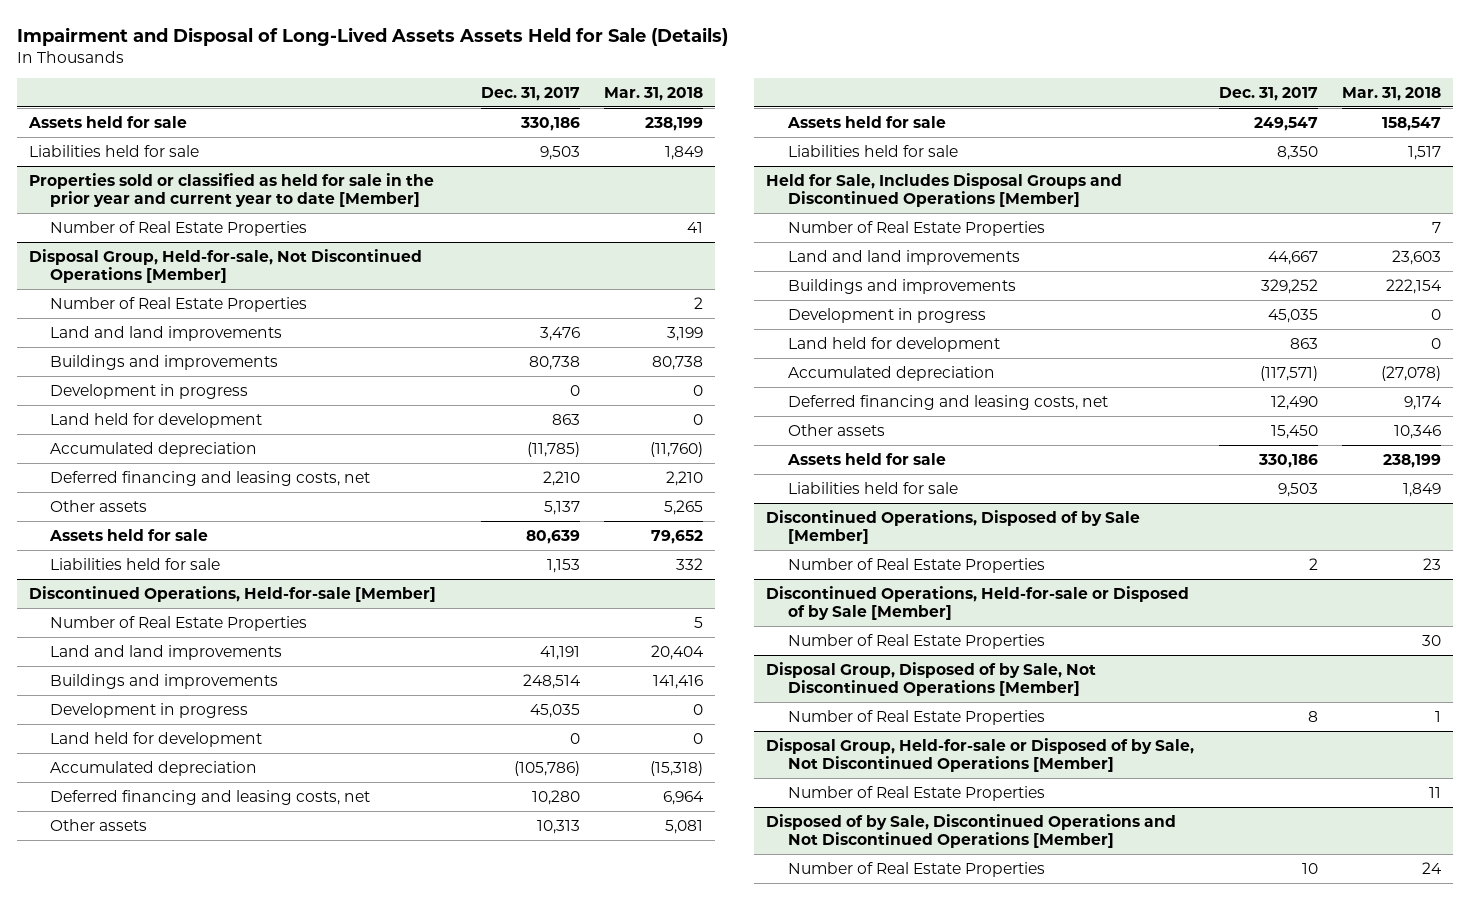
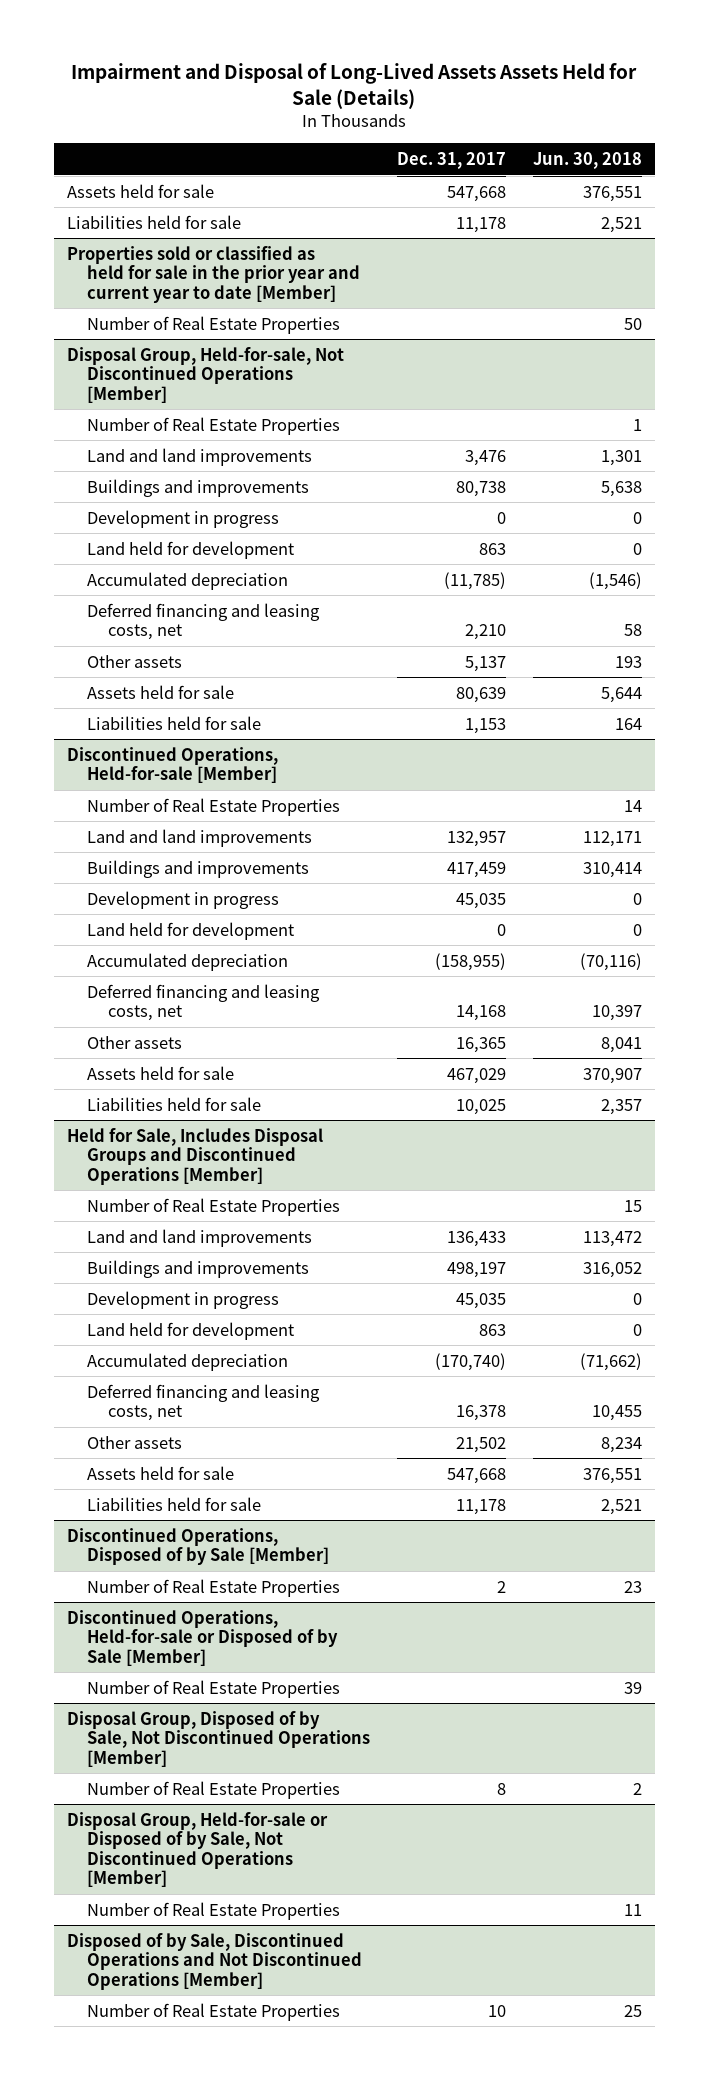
- | Dec. 31, 2017 | Mar. 31, 2018
+ | Dec. 31, 2017 | Jun. 30, 2018
- Assets held for sale | 330,186 | 238,199
- Liabilities held for sale | 9,503 | 1,849
+ Assets held for sale | 547,668 | 376,551
+ Liabilities held for sale | 11,178 | 2,521
@ Discontinued Operations, Held-for-sale [Member]
- Land and land improvements | 41,191 | 20,404
- Buildings and improvements | 248,514 | 141,416
+ Land and land improvements | 132,957 | 112,171
+ Buildings and improvements | 417,459 | 310,414
- Accumulated depreciation | (105,786) | (15,318)
- Deferred financing and leasing costs, net | 10,280 | 6,964
- Other assets | 10,313 | 5,081
- Assets held for sale | 249,547 | 158,547
- Liabilities held for sale | 8,350 | 1,517
+ Accumulated depreciation | (158,955) | (70,116)
+ Deferred financing and leasing costs, net | 14,168 | 10,397
+ Other assets | 16,365 | 8,041
+ Assets held for sale | 467,029 | 370,907
+ Liabilities held for sale | 10,025 | 2,357
@ Held for Sale, Includes Disposal Groups and Discontinued Operations [Member]
- Land and land improvements | 44,667 | 23,603
- Buildings and improvements | 329,252 | 222,154
+ Land and land improvements | 136,433 | 113,472
+ Buildings and improvements | 498,197 | 316,052
- Accumulated depreciation | (117,571) | (27,078)
- Deferred financing and leasing costs, net | 12,490 | 9,174
- Other assets | 15,450 | 10,346
- Assets held for sale | 330,186 | 238,199
- Liabilities held for sale | 9,503 | 1,849
+ Accumulated depreciation | (170,740) | (71,662)
+ Deferred financing and leasing costs, net | 16,378 | 10,455
+ Other assets | 21,502 | 8,234
+ Assets held for sale | 547,668 | 376,551
+ Liabilities held for sale | 11,178 | 2,521

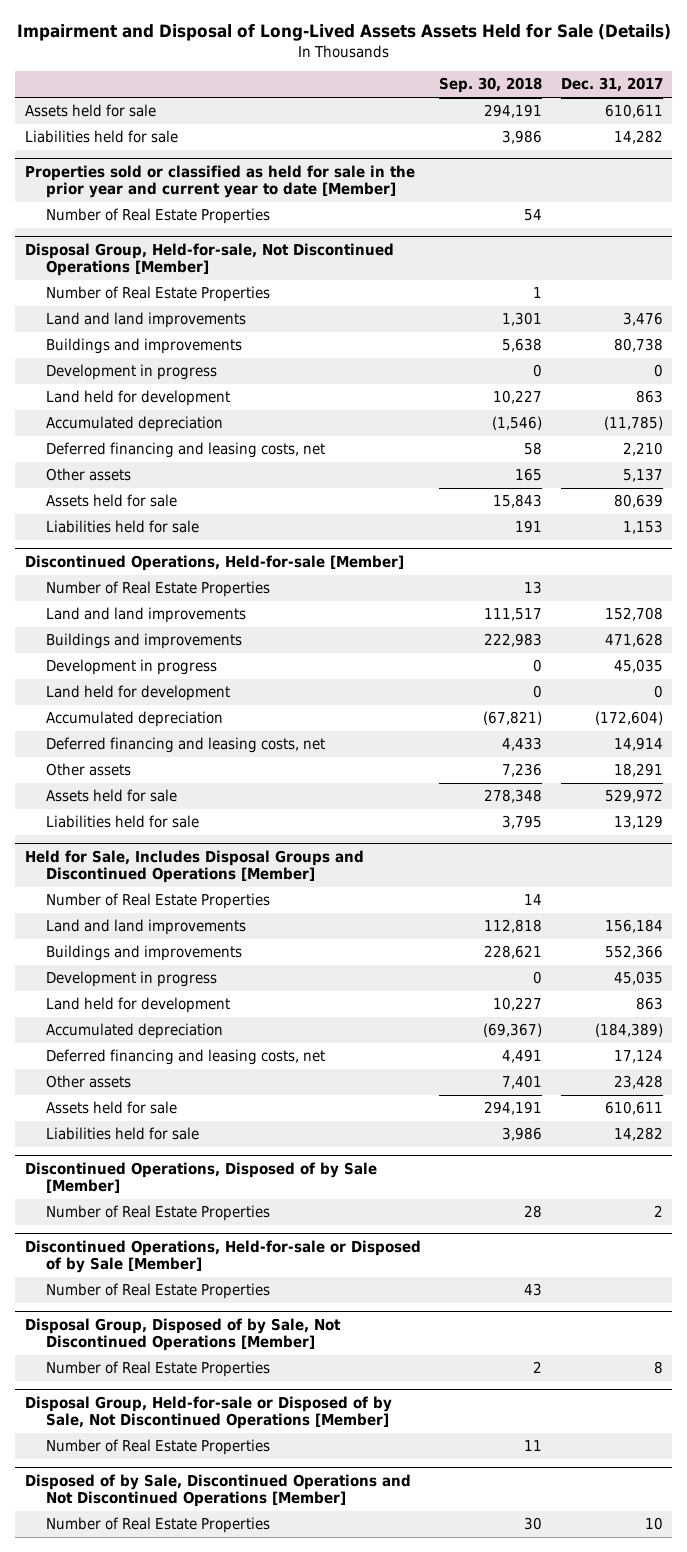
- | Dec. 31, 2017 | Jun. 30, 2018
+ | Sep. 30, 2018 | Dec. 31, 2017
- Assets held for sale | 547,668 | 376,551
- Liabilities held for sale | 11,178 | 2,521
+ Assets held for sale | 294,191 | 610,611
+ Liabilities held for sale | 3,986 | 14,282
@ Discontinued Operations, Held-for-sale [Member]
- Land and land improvements | 132,957 | 112,171
- Buildings and improvements | 417,459 | 310,414
+ Land and land improvements | 111,517 | 152,708
+ Buildings and improvements | 222,983 | 471,628
- Accumulated depreciation | (158,955) | (70,116)
- Deferred financing and leasing costs, net | 14,168 | 10,397
- Other assets | 16,365 | 8,041
- Assets held for sale | 467,029 | 370,907
- Liabilities held for sale | 10,025 | 2,357
+ Accumulated depreciation | (67,821) | (172,604)
+ Deferred financing and leasing costs, net | 4,433 | 14,914
+ Other assets | 7,236 | 18,291
+ Assets held for sale | 278,348 | 529,972
+ Liabilities held for sale | 3,795 | 13,129
@ Held for Sale, Includes Disposal Groups and Discontinued Operations [Member]
- Land and land improvements | 136,433 | 113,472
- Buildings and improvements | 498,197 | 316,052
+ Land and land improvements | 112,818 | 156,184
+ Buildings and improvements | 228,621 | 552,366
- Accumulated depreciation | (170,740) | (71,662)
- Deferred financing and leasing costs, net | 16,378 | 10,455
- Other assets | 21,502 | 8,234
- Assets held for sale | 547,668 | 376,551
- Liabilities held for sale | 11,178 | 2,521
+ Accumulated depreciation | (69,367) | (184,389)
+ Deferred financing and leasing costs, net | 4,491 | 17,124
+ Other assets | 7,401 | 23,428
+ Assets held for sale | 294,191 | 610,611
+ Liabilities held for sale | 3,986 | 14,282

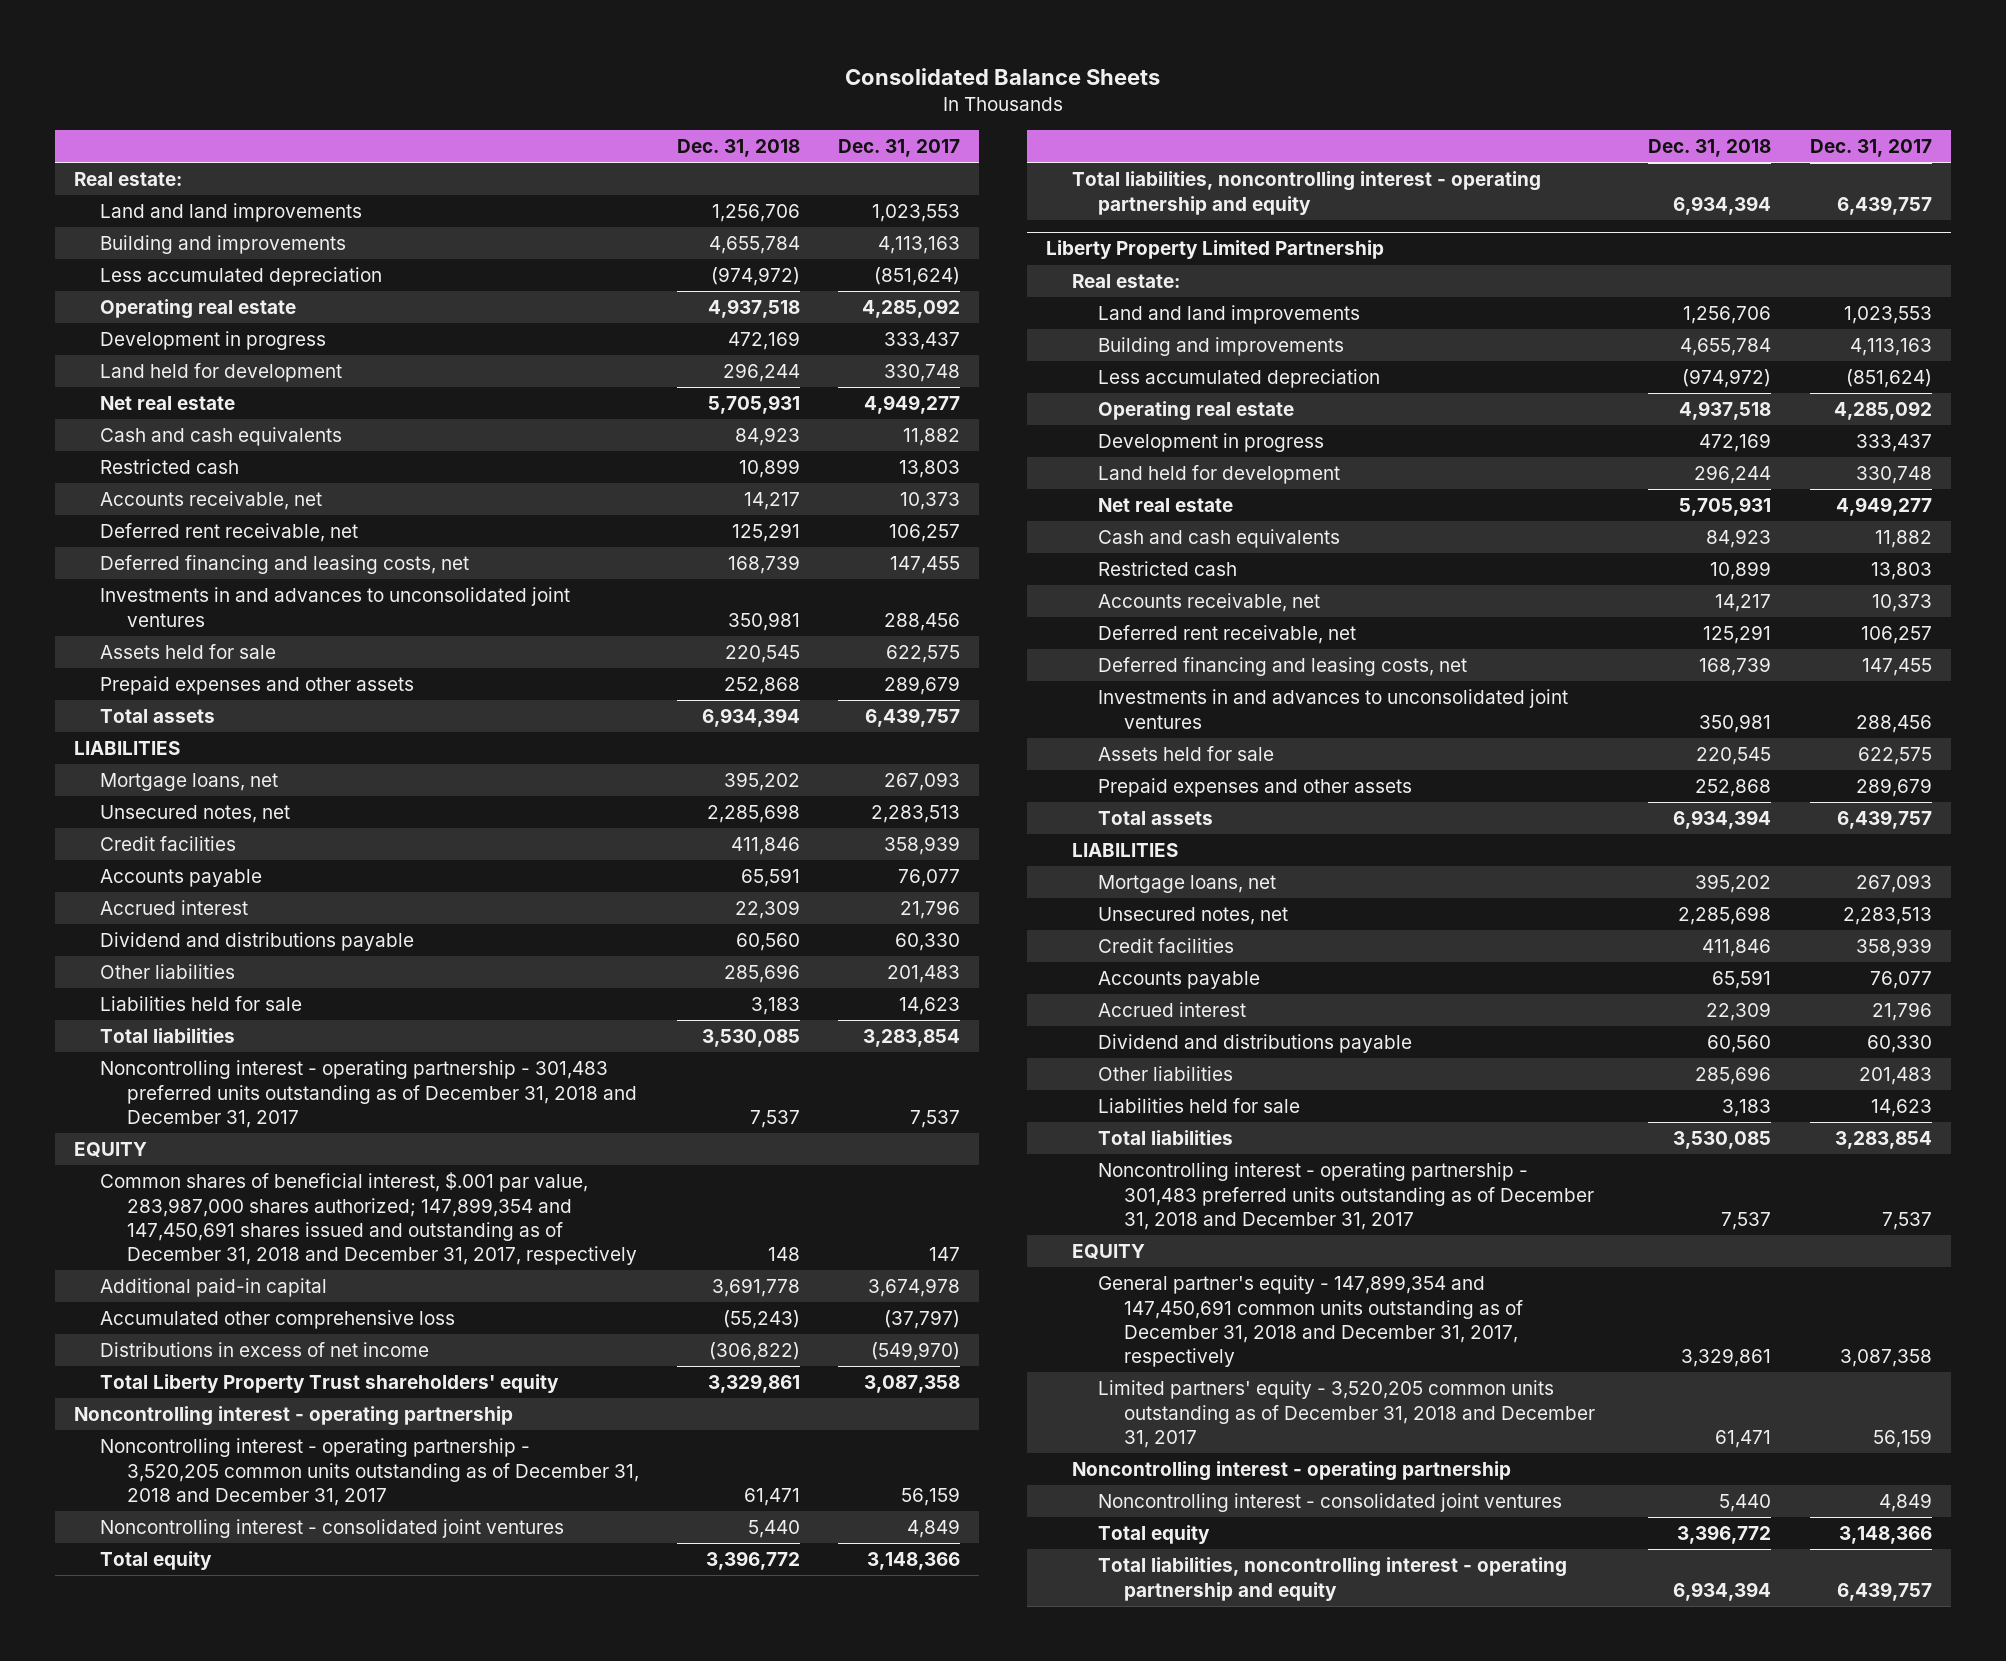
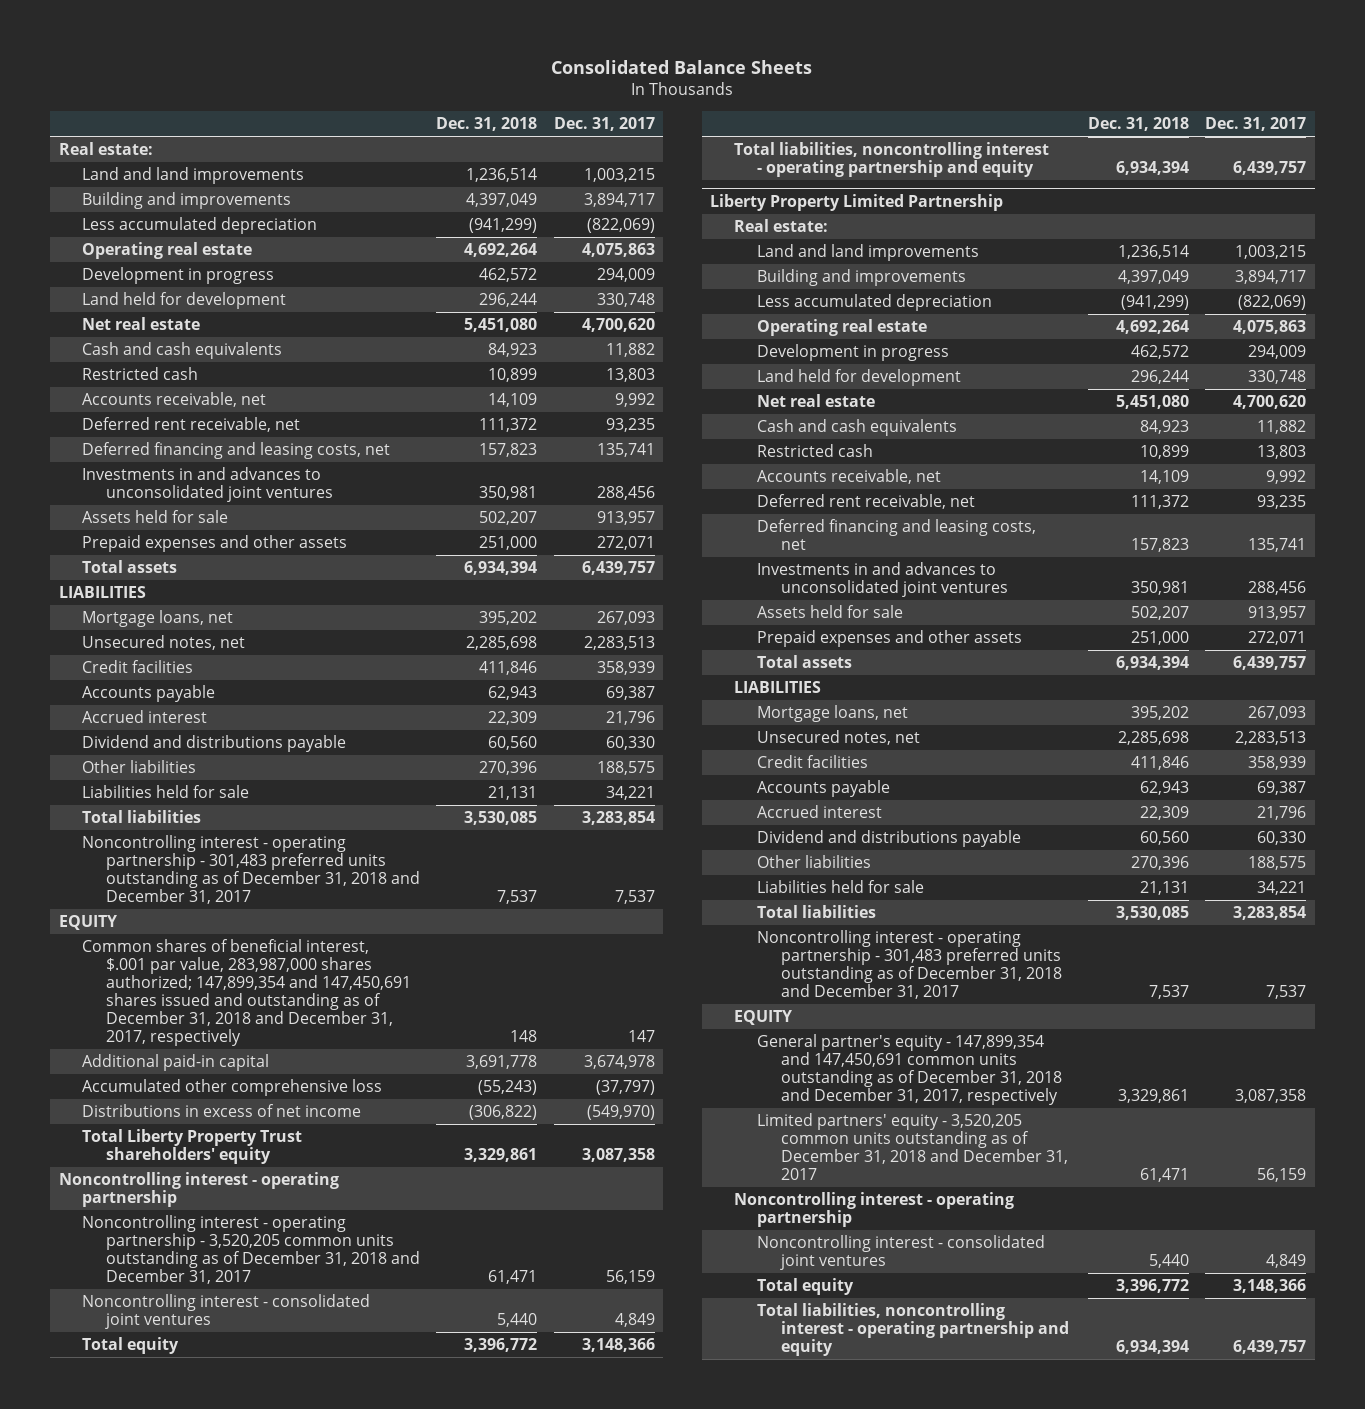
- Land and land improvements | 1,256,706 | 1,023,553
- Building and improvements | 4,655,784 | 4,113,163
- Less accumulated depreciation | (974,972) | (851,624)
- Operating real estate | 4,937,518 | 4,285,092
- Development in progress | 472,169 | 333,437
+ Land and land improvements | 1,236,514 | 1,003,215
+ Building and improvements | 4,397,049 | 3,894,717
+ Less accumulated depreciation | (941,299) | (822,069)
+ Operating real estate | 4,692,264 | 4,075,863
+ Development in progress | 462,572 | 294,009
- Net real estate | 5,705,931 | 4,949,277
+ Net real estate | 5,451,080 | 4,700,620
- Accounts receivable, net | 14,217 | 10,373
- Deferred rent receivable, net | 125,291 | 106,257
- Deferred financing and leasing costs, net | 168,739 | 147,455
+ Accounts receivable, net | 14,109 | 9,992
+ Deferred rent receivable, net | 111,372 | 93,235
+ Deferred financing and leasing costs, net | 157,823 | 135,741
- Assets held for sale | 220,545 | 622,575
- Prepaid expenses and other assets | 252,868 | 289,679
+ Assets held for sale | 502,207 | 913,957
+ Prepaid expenses and other assets | 251,000 | 272,071
- Accounts payable | 65,591 | 76,077
+ Accounts payable | 62,943 | 69,387
- Other liabilities | 285,696 | 201,483
- Liabilities held for sale | 3,183 | 14,623
+ Other liabilities | 270,396 | 188,575
+ Liabilities held for sale | 21,131 | 34,221
@ Liberty Property Limited Partnership
- Land and land improvements | 1,256,706 | 1,023,553
- Building and improvements | 4,655,784 | 4,113,163
- Less accumulated depreciation | (974,972) | (851,624)
- Operating real estate | 4,937,518 | 4,285,092
- Development in progress | 472,169 | 333,437
+ Land and land improvements | 1,236,514 | 1,003,215
+ Building and improvements | 4,397,049 | 3,894,717
+ Less accumulated depreciation | (941,299) | (822,069)
+ Operating real estate | 4,692,264 | 4,075,863
+ Development in progress | 462,572 | 294,009
- Net real estate | 5,705,931 | 4,949,277
+ Net real estate | 5,451,080 | 4,700,620
- Accounts receivable, net | 14,217 | 10,373
- Deferred rent receivable, net | 125,291 | 106,257
- Deferred financing and leasing costs, net | 168,739 | 147,455
+ Accounts receivable, net | 14,109 | 9,992
+ Deferred rent receivable, net | 111,372 | 93,235
+ Deferred financing and leasing costs, net | 157,823 | 135,741
- Assets held for sale | 220,545 | 622,575
- Prepaid expenses and other assets | 252,868 | 289,679
+ Assets held for sale | 502,207 | 913,957
+ Prepaid expenses and other assets | 251,000 | 272,071
- Accounts payable | 65,591 | 76,077
+ Accounts payable | 62,943 | 69,387
- Other liabilities | 285,696 | 201,483
- Liabilities held for sale | 3,183 | 14,623
+ Other liabilities | 270,396 | 188,575
+ Liabilities held for sale | 21,131 | 34,221

